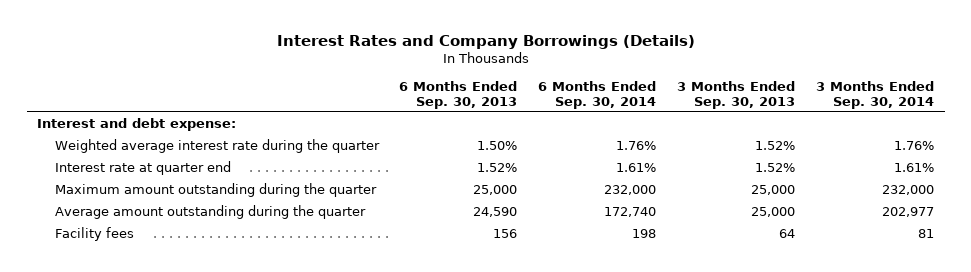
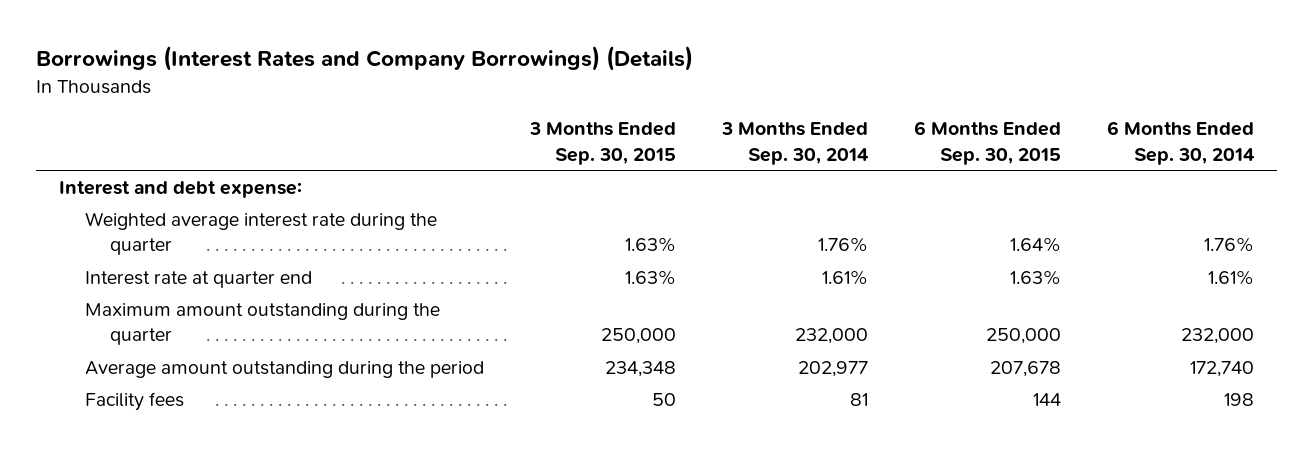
- Interest Rates and Company Borrowings (Details)
+ Borrowings (Interest Rates and Company Borrowings) (Details)
- | 6 Months Ended Sep. 30, 2013 | 6 Months Ended Sep. 30, 2014 | 3 Months Ended Sep. 30, 2013 | 3 Months Ended Sep. 30, 2014
+ | 3 Months Ended Sep. 30, 2015 | 3 Months Ended Sep. 30, 2014 | 6 Months Ended Sep. 30, 2015 | 6 Months Ended Sep. 30, 2014
- Average amount outstanding during the quarter | 24,590 | 172,740 | 25,000 | 202,977
+ Average amount outstanding during the period | 234,348 | 202,977 | 207,678 | 172,740

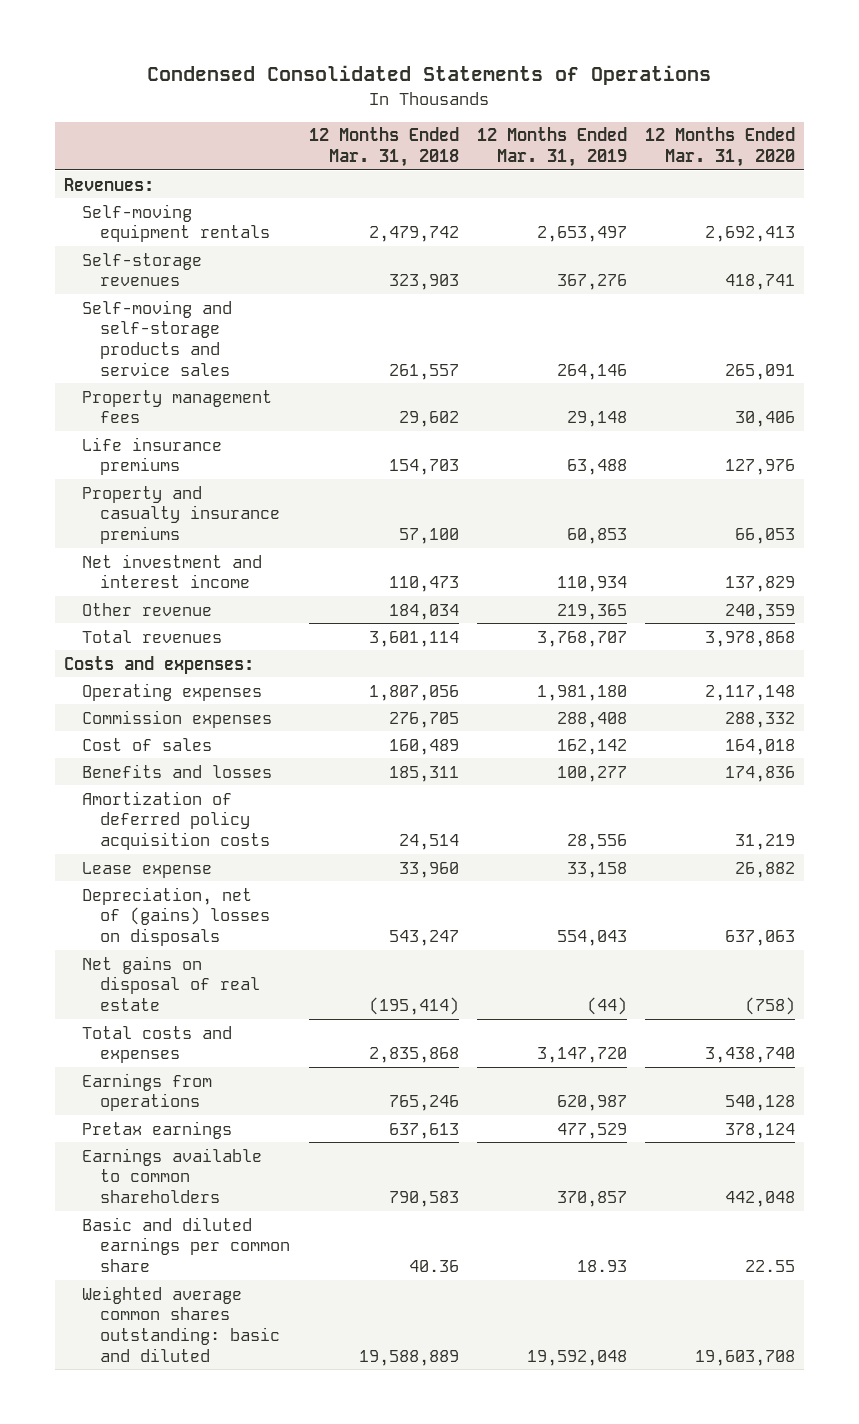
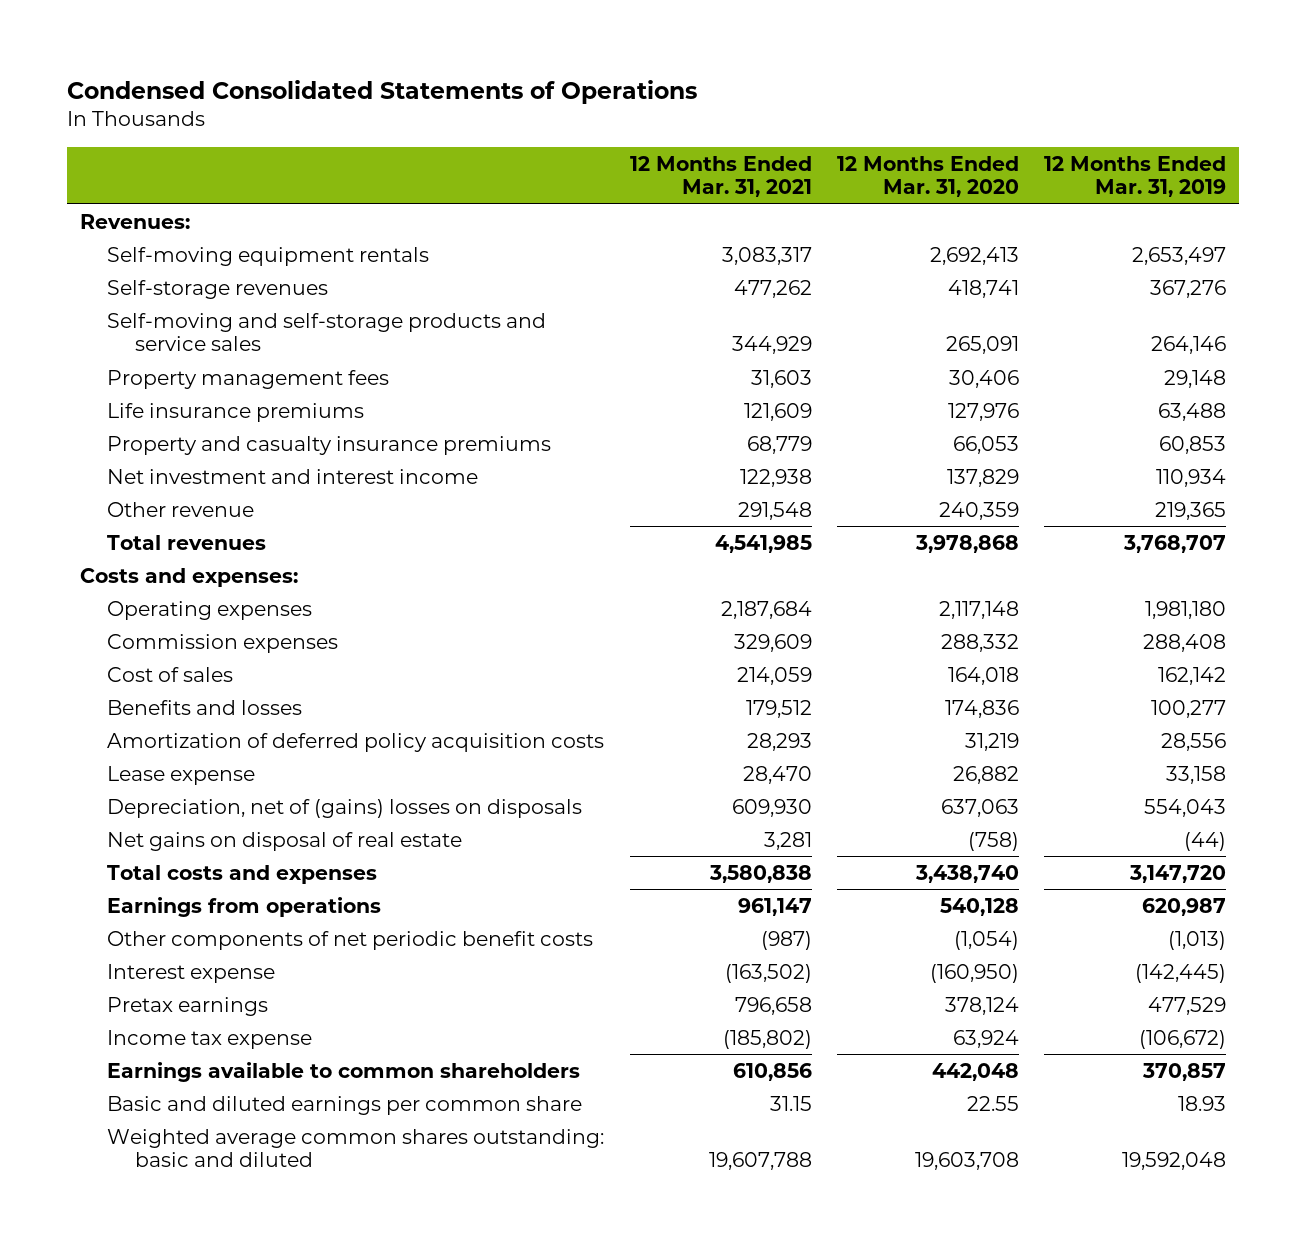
- | 12 Months Ended Mar. 31, 2018 | 12 Months Ended Mar. 31, 2019 | 12 Months Ended Mar. 31, 2020
+ | 12 Months Ended Mar. 31, 2021 | 12 Months Ended Mar. 31, 2020 | 12 Months Ended Mar. 31, 2019
+ Other components of net periodic benefit costs | (987) | (1,054) | (1,013)
+ Interest expense | (163,502) | (160,950) | (142,445)
+ Income tax expense | (185,802) | 63,924 | (106,672)

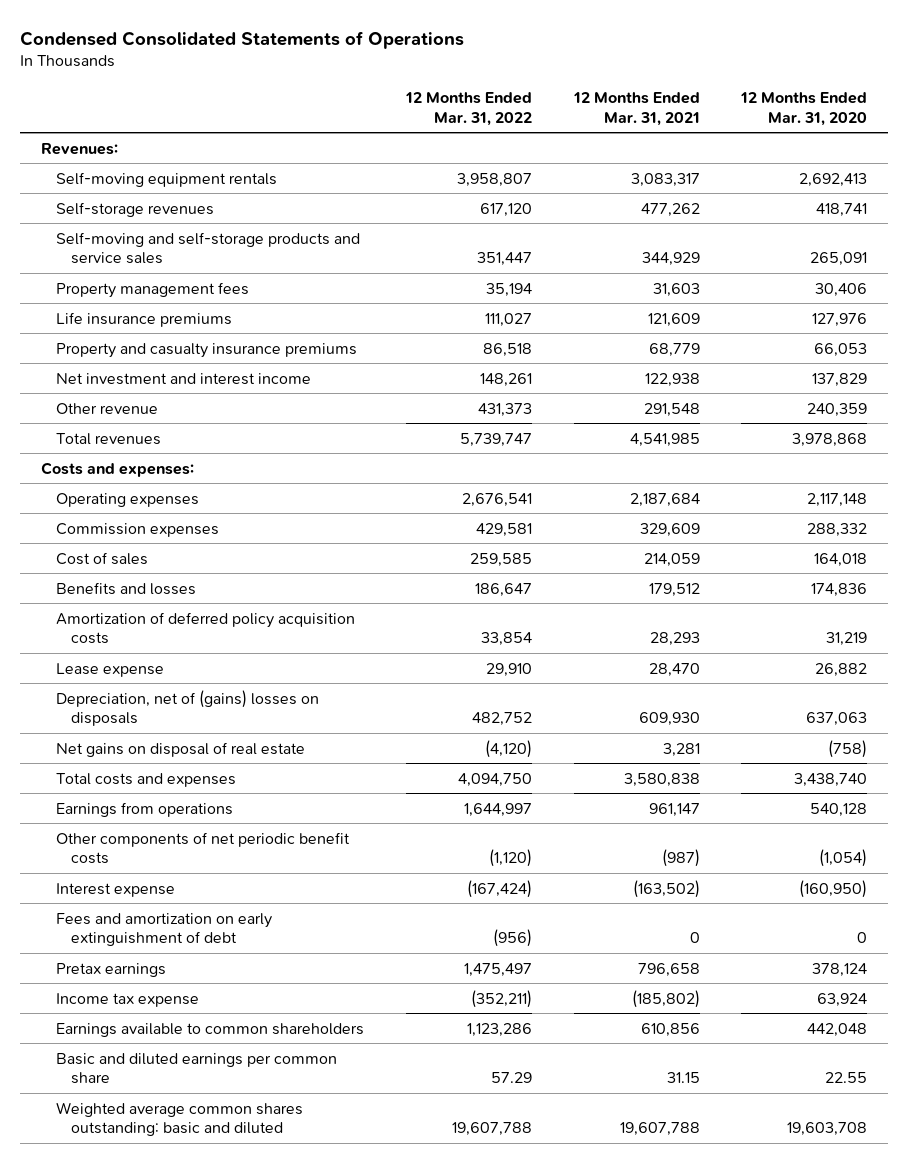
- | 12 Months Ended Mar. 31, 2021 | 12 Months Ended Mar. 31, 2020 | 12 Months Ended Mar. 31, 2019
+ | 12 Months Ended Mar. 31, 2022 | 12 Months Ended Mar. 31, 2021 | 12 Months Ended Mar. 31, 2020
+ Fees and amortization on early extinguishment of debt | (956) | 0 | 0

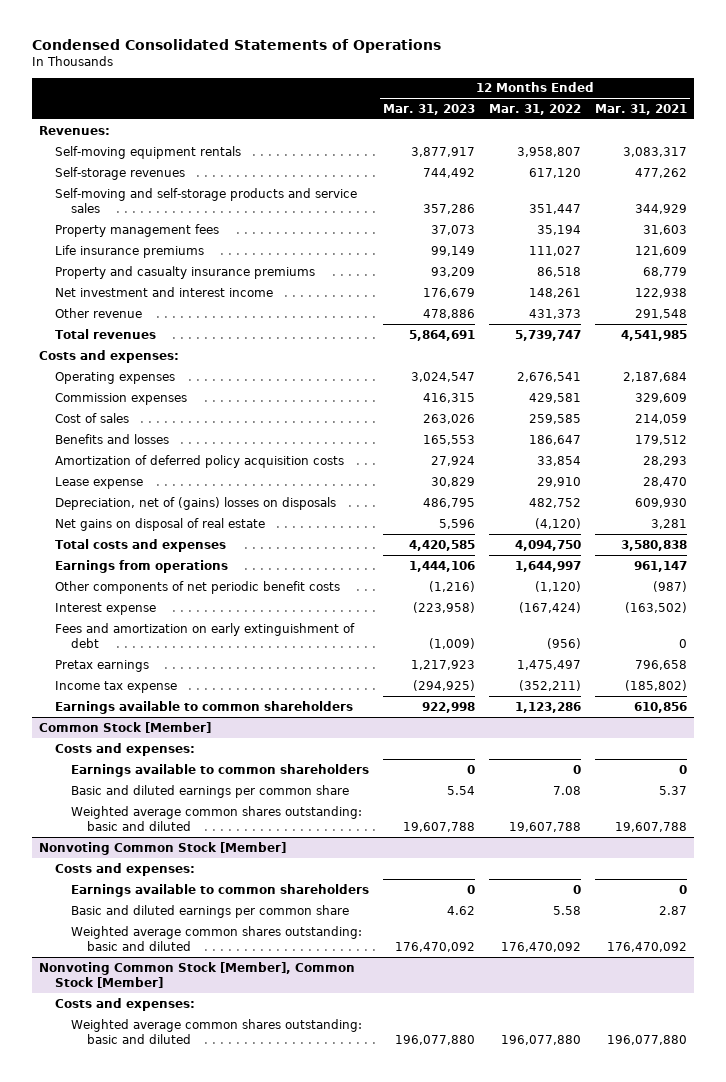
- | 12 Months Ended Mar. 31, 2022 | 12 Months Ended Mar. 31, 2021 | 12 Months Ended Mar. 31, 2020
+ | 12 Months Ended Mar. 31, 2023 | 12 Months Ended Mar. 31, 2022 | 12 Months Ended Mar. 31, 2021
- Basic and diluted earnings per common share | 57.29 | 31.15 | 22.55
+ Common Stock [Member]
+ Costs and expenses:
+ Earnings available to common shareholders | 0 | 0 | 0
+ Basic and diluted earnings per common share | 5.54 | 7.08 | 5.37
+ Nonvoting Common Stock [Member]
+ Costs and expenses:
+ Earnings available to common shareholders | 0 | 0 | 0
+ Basic and diluted earnings per common share | 4.62 | 5.58 | 2.87
+ Weighted average common shares outstanding: basic and diluted | 176,470,092 | 176,470,092 | 176,470,092
+ Nonvoting Common Stock [Member], Common Stock [Member]
+ Costs and expenses:
+ Weighted average common shares outstanding: basic and diluted | 196,077,880 | 196,077,880 | 196,077,880

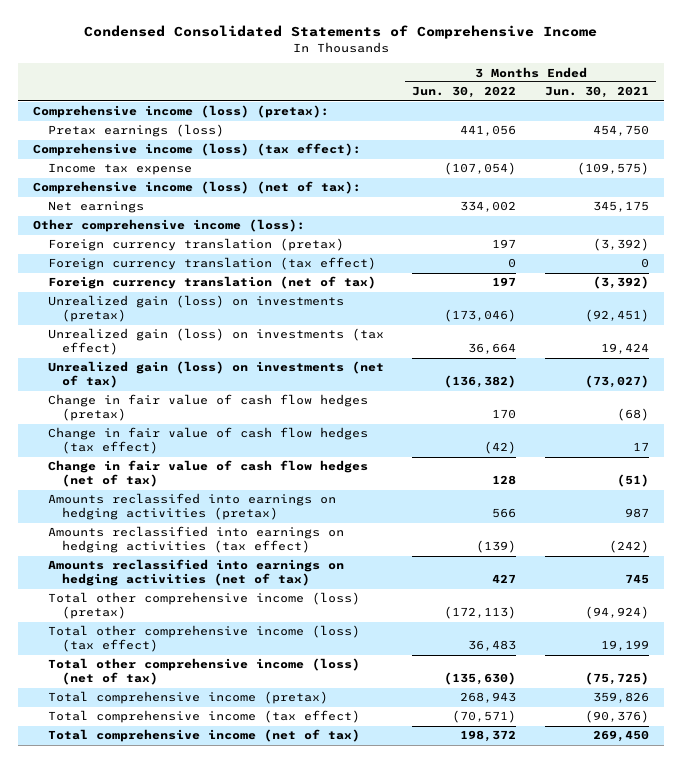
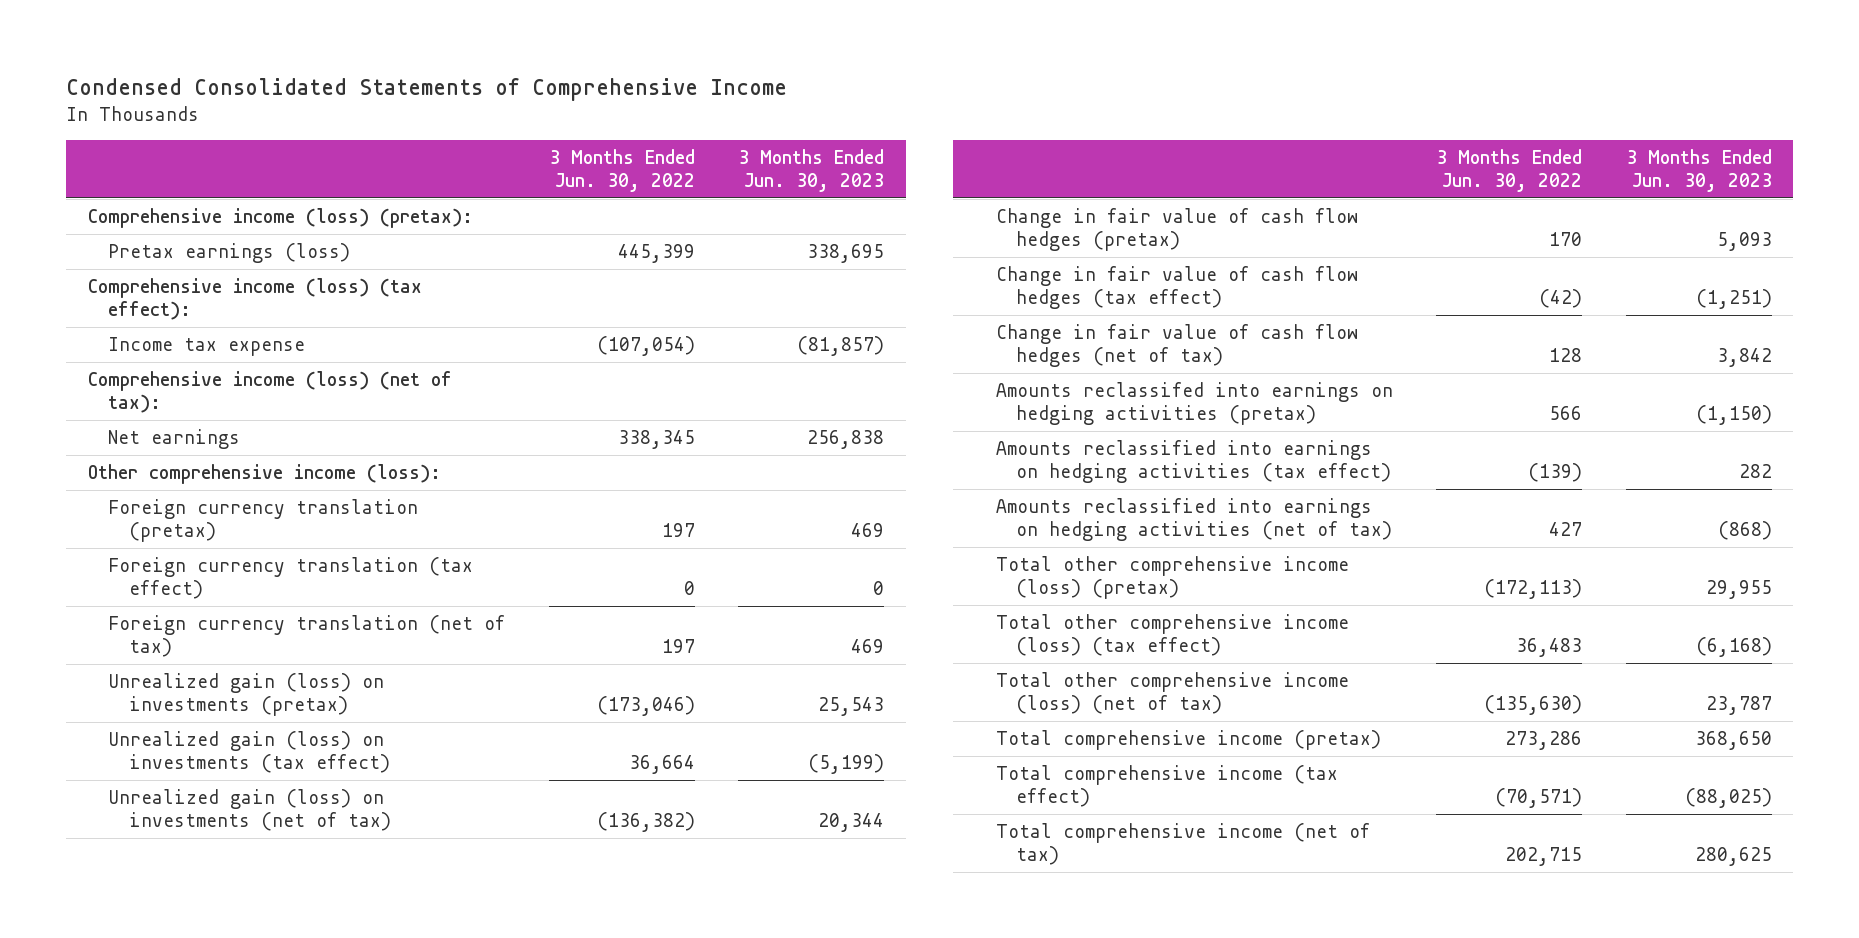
- | 3 Months Ended Jun. 30, 2022 | 3 Months Ended Jun. 30, 2021
+ | 3 Months Ended Jun. 30, 2022 | 3 Months Ended Jun. 30, 2023
- Pretax earnings (loss) | 441,056 | 454,750
+ Pretax earnings (loss) | 445,399 | 338,695
- Net earnings | 334,002 | 345,175
+ Net earnings | 338,345 | 256,838
- Total comprehensive income (pretax) | 268,943 | 359,826
+ Total comprehensive income (pretax) | 273,286 | 368,650
- Total comprehensive income (net of tax) | 198,372 | 269,450
+ Total comprehensive income (net of tax) | 202,715 | 280,625

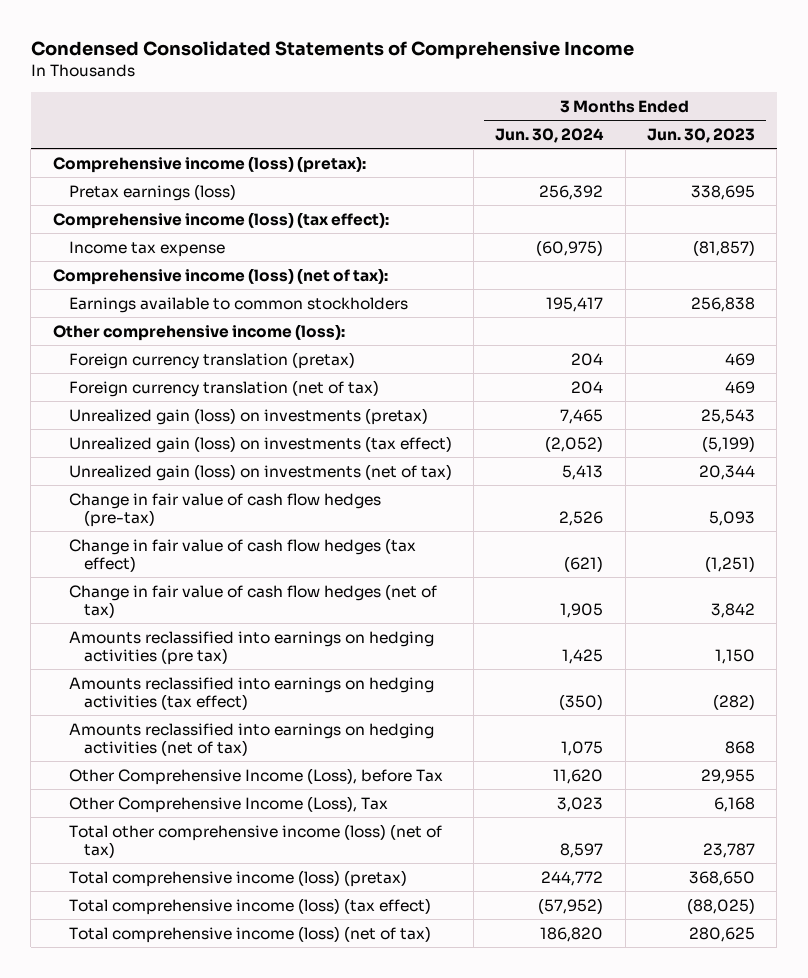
- | 3 Months Ended Jun. 30, 2022 | 3 Months Ended Jun. 30, 2023
+ | 3 Months Ended Jun. 30, 2024 | 3 Months Ended Jun. 30, 2023
- Net earnings | 338,345 | 256,838
+ Earnings available to common stockholders | 195,417 | 256,838
- Foreign currency translation (tax effect) | 0 | 0
- Change in fair value of cash flow hedges (pretax) | 170 | 5,093
+ Change in fair value of cash flow hedges (pre-tax) | 2,526 | 5,093
- Amounts reclassifed into earnings on hedging activities (pretax) | 566 | (1,150)
- Amounts reclassified into earnings on hedging activities (tax effect) | (139) | 282
- Amounts reclassified into earnings on hedging activities (net of tax) | 427 | (868)
- Total other comprehensive income (loss) (pretax) | (172,113) | 29,955
- Total other comprehensive income (loss) (tax effect) | 36,483 | (6,168)
+ Amounts reclassified into earnings on hedging activities (pre tax) | 1,425 | 1,150
+ Amounts reclassified into earnings on hedging activities (tax effect) | (350) | (282)
+ Amounts reclassified into earnings on hedging activities (net of tax) | 1,075 | 868
+ Other Comprehensive Income (Loss), before Tax | 11,620 | 29,955
+ Other Comprehensive Income (Loss), Tax | 3,023 | 6,168
- Total comprehensive income (pretax) | 273,286 | 368,650
- Total comprehensive income (tax effect) | (70,571) | (88,025)
- Total comprehensive income (net of tax) | 202,715 | 280,625
+ Total comprehensive income (loss) (pretax) | 244,772 | 368,650
+ Total comprehensive income (loss) (tax effect) | (57,952) | (88,025)
+ Total comprehensive income (loss) (net of tax) | 186,820 | 280,625

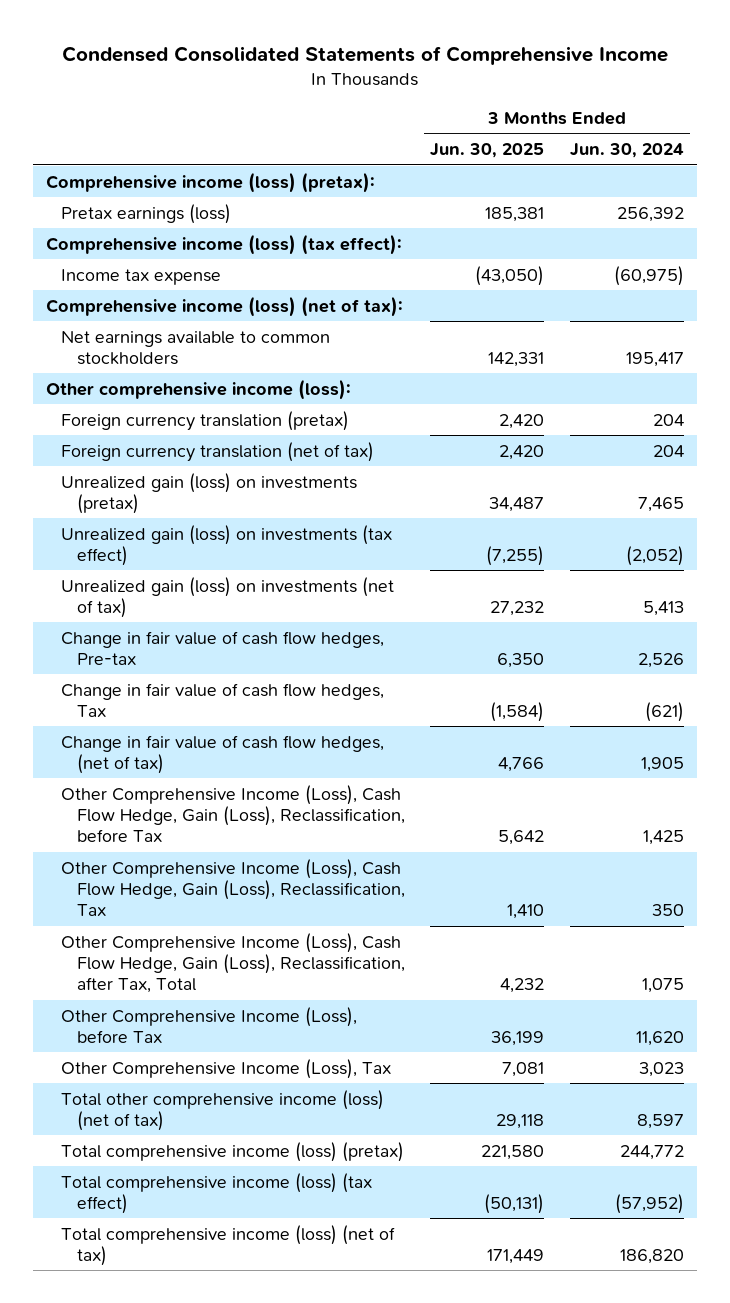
- | 3 Months Ended Jun. 30, 2024 | 3 Months Ended Jun. 30, 2023
+ | 3 Months Ended Jun. 30, 2025 | 3 Months Ended Jun. 30, 2024
- Earnings available to common stockholders | 195,417 | 256,838
+ Net earnings available to common stockholders | 142,331 | 195,417
- Change in fair value of cash flow hedges (pre-tax) | 2,526 | 5,093
- Change in fair value of cash flow hedges (tax effect) | (621) | (1,251)
- Change in fair value of cash flow hedges (net of tax) | 1,905 | 3,842
- Amounts reclassified into earnings on hedging activities (pre tax) | 1,425 | 1,150
- Amounts reclassified into earnings on hedging activities (tax effect) | (350) | (282)
- Amounts reclassified into earnings on hedging activities (net of tax) | 1,075 | 868
+ Change in fair value of cash flow hedges, Pre-tax | 6,350 | 2,526
+ Change in fair value of cash flow hedges, Tax | (1,584) | (621)
+ Change in fair value of cash flow hedges, (net of tax) | 4,766 | 1,905
+ Other Comprehensive Income (Loss), Cash Flow Hedge, Gain (Loss), Reclassification, before Tax | 5,642 | 1,425
+ Other Comprehensive Income (Loss), Cash Flow Hedge, Gain (Loss), Reclassification, Tax | 1,410 | 350
+ Other Comprehensive Income (Loss), Cash Flow Hedge, Gain (Loss), Reclassification, after Tax, Total | 4,232 | 1,075

